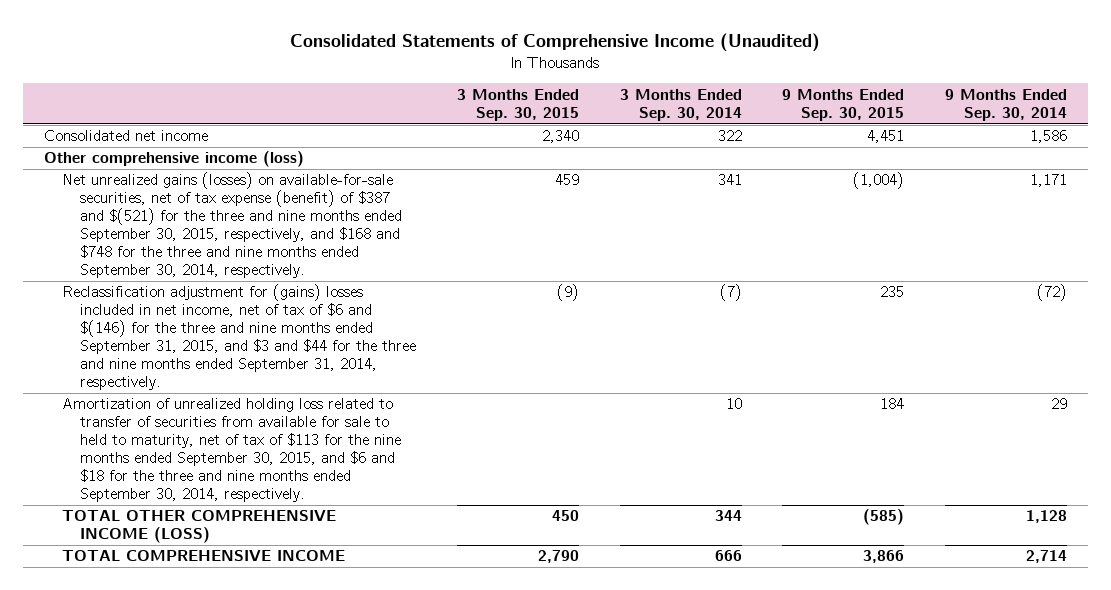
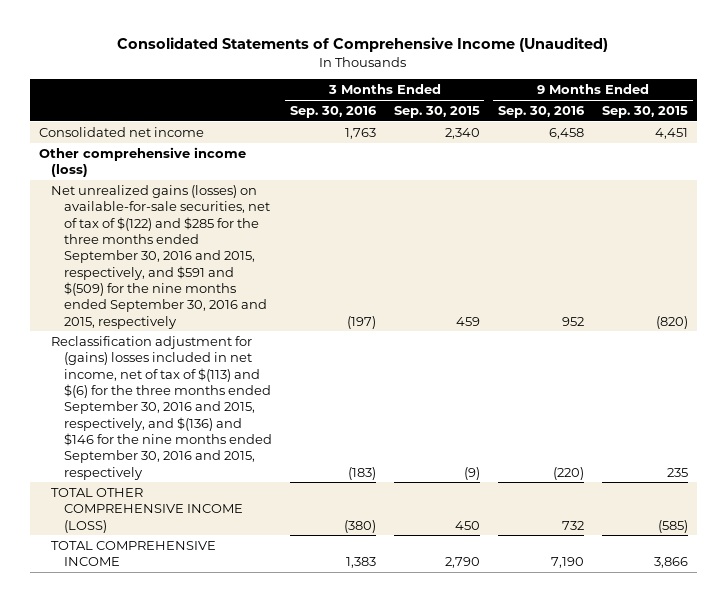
- | 3 Months Ended Sep. 30, 2015 | 3 Months Ended Sep. 30, 2014 | 9 Months Ended Sep. 30, 2015 | 9 Months Ended Sep. 30, 2014
+ | 3 Months Ended Sep. 30, 2016 | 3 Months Ended Sep. 30, 2015 | 9 Months Ended Sep. 30, 2016 | 9 Months Ended Sep. 30, 2015
- Net unrealized gains (losses) on available-for-sale securities, net of tax expense (benefit) of $387 and $(521) for the three and nine months ended September 30, 2015, respectively, and $168 and $748 for the three and nine months ended September 30, 2014, respectively. | 459 | 341 | (1,004) | 1,171
- Reclassification adjustment for (gains) losses included in net income, net of tax of $6 and $(146) for the three and nine months ended September 31, 2015, and $3 and $44 for the three and nine months ended September 31, 2014, respectively. | (9) | (7) | 235 | (72)
- Amortization of unrealized holding loss related to transfer of securities from available for sale to held to maturity, net of tax of $113 for the nine months ended September 30, 2015, and $6 and $18 for the three and nine months ended September 30, 2014, respectively. | | 10 | 184 | 29
+ Net unrealized gains (losses) on available-for-sale securities, net of tax of $(122) and $285 for the three months ended September 30, 2016 and 2015, respectively, and $591 and $(509) for the nine months ended September 30, 2016 and 2015, respectively | (197) | 459 | 952 | (820)
+ Reclassification adjustment for (gains) losses included in net income, net of tax of $(113) and $(6) for the three months ended September 30, 2016 and 2015, respectively, and $(136) and $146 for the nine months ended September 30, 2016 and 2015, respectively | (183) | (9) | (220) | 235

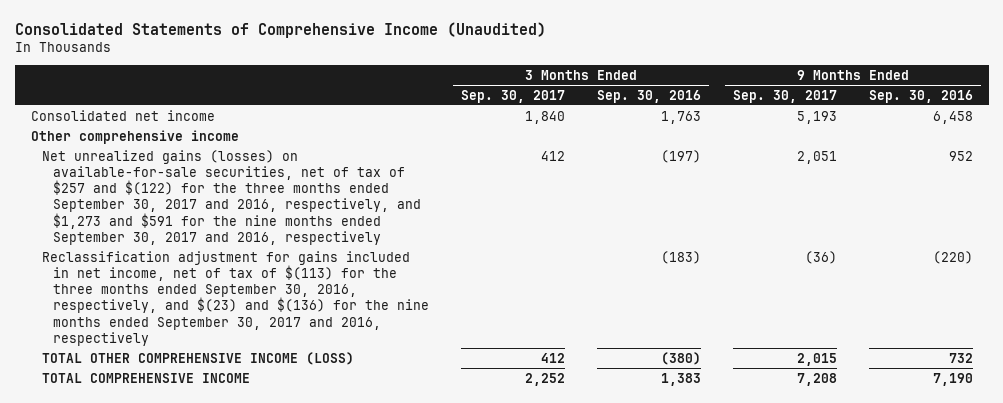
- | 3 Months Ended Sep. 30, 2016 | 3 Months Ended Sep. 30, 2015 | 9 Months Ended Sep. 30, 2016 | 9 Months Ended Sep. 30, 2015
+ | 3 Months Ended Sep. 30, 2017 | 3 Months Ended Sep. 30, 2016 | 9 Months Ended Sep. 30, 2017 | 9 Months Ended Sep. 30, 2016
- Other comprehensive income (loss)
- Net unrealized gains (losses) on available-for-sale securities, net of tax of $(122) and $285 for the three months ended September 30, 2016 and 2015, respectively, and $591 and $(509) for the nine months ended September 30, 2016 and 2015, respectively | (197) | 459 | 952 | (820)
- Reclassification adjustment for (gains) losses included in net income, net of tax of $(113) and $(6) for the three months ended September 30, 2016 and 2015, respectively, and $(136) and $146 for the nine months ended September 30, 2016 and 2015, respectively | (183) | (9) | (220) | 235
+ Other comprehensive income
+ Net unrealized gains (losses) on available-for-sale securities, net of tax of $257 and $(122) for the three months ended September 30, 2017 and 2016, respectively, and $1,273 and $591 for the nine months ended September 30, 2017 and 2016, respectively | 412 | (197) | 2,051 | 952
+ Reclassification adjustment for gains included in net income, net of tax of $(113) for the three months ended September 30, 2016, respectively, and $(23) and $(136) for the nine months ended September 30, 2017 and 2016, respectively | | (183) | (36) | (220)

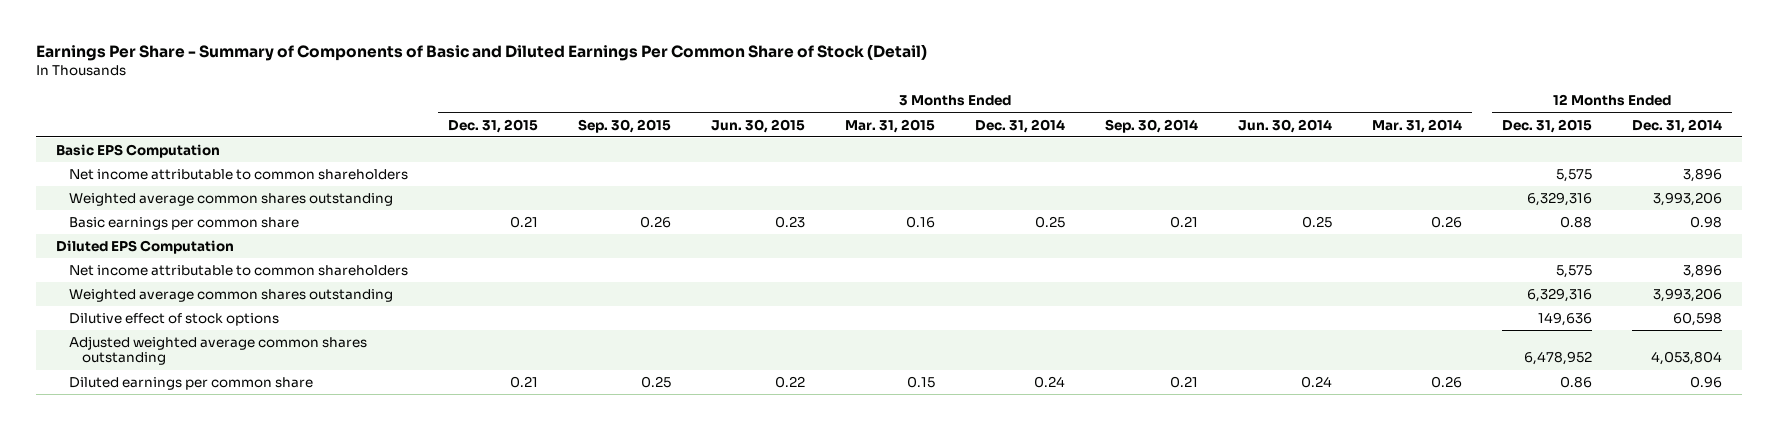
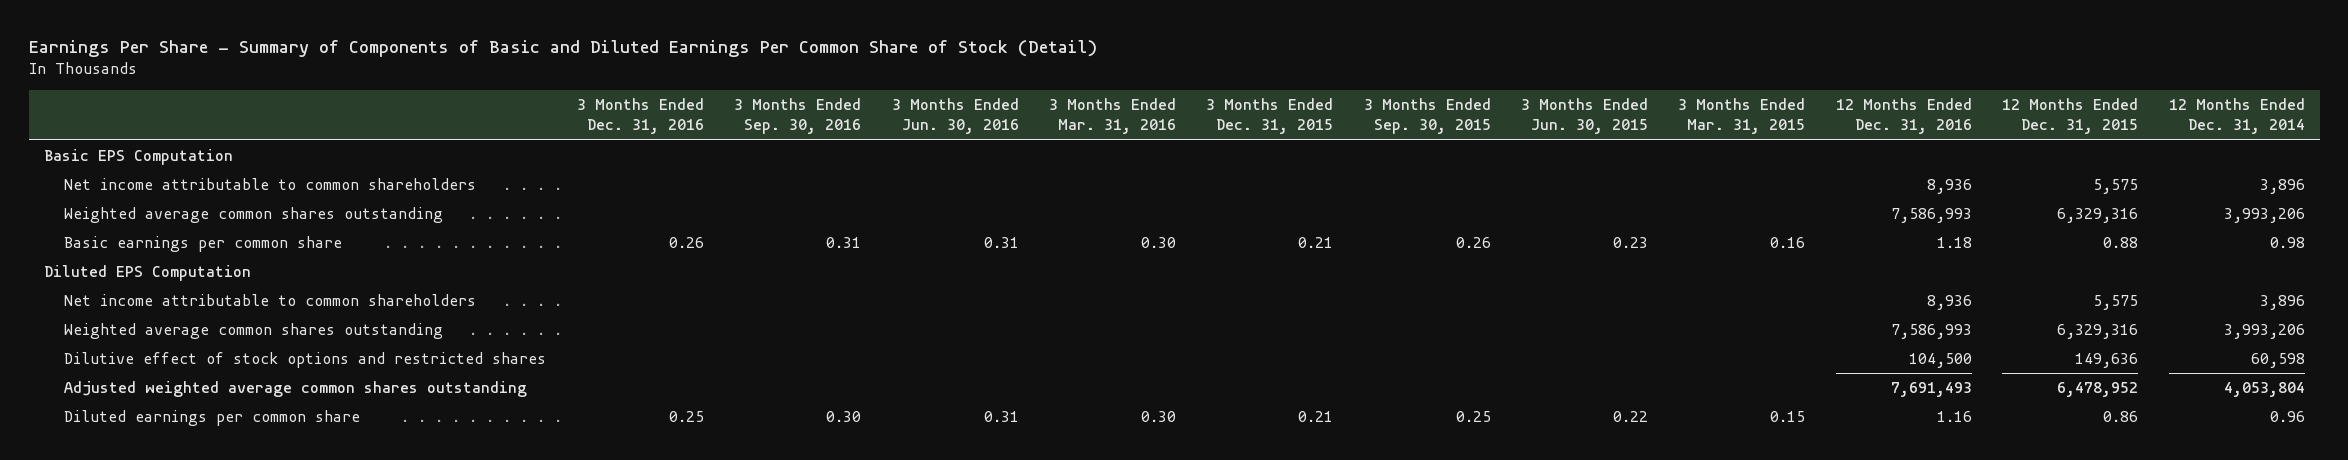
- | 3 Months Ended Dec. 31, 2015 | 3 Months Ended Sep. 30, 2015 | 3 Months Ended Jun. 30, 2015 | 3 Months Ended Mar. 31, 2015 | 3 Months Ended Dec. 31, 2014 | 3 Months Ended Sep. 30, 2014 | 3 Months Ended Jun. 30, 2014 | 3 Months Ended Mar. 31, 2014 | 12 Months Ended Dec. 31, 2015 | 12 Months Ended Dec. 31, 2014
+ | 3 Months Ended Dec. 31, 2016 | 3 Months Ended Sep. 30, 2016 | 3 Months Ended Jun. 30, 2016 | 3 Months Ended Mar. 31, 2016 | 3 Months Ended Dec. 31, 2015 | 3 Months Ended Sep. 30, 2015 | 3 Months Ended Jun. 30, 2015 | 3 Months Ended Mar. 31, 2015 | 12 Months Ended Dec. 31, 2016 | 12 Months Ended Dec. 31, 2015 | 12 Months Ended Dec. 31, 2014
- Dilutive effect of stock options | | | | | | | | | 149,636 | 60,598
+ Dilutive effect of stock options and restricted shares | | | | | | | | | 104,500 | 149,636 | 60,598

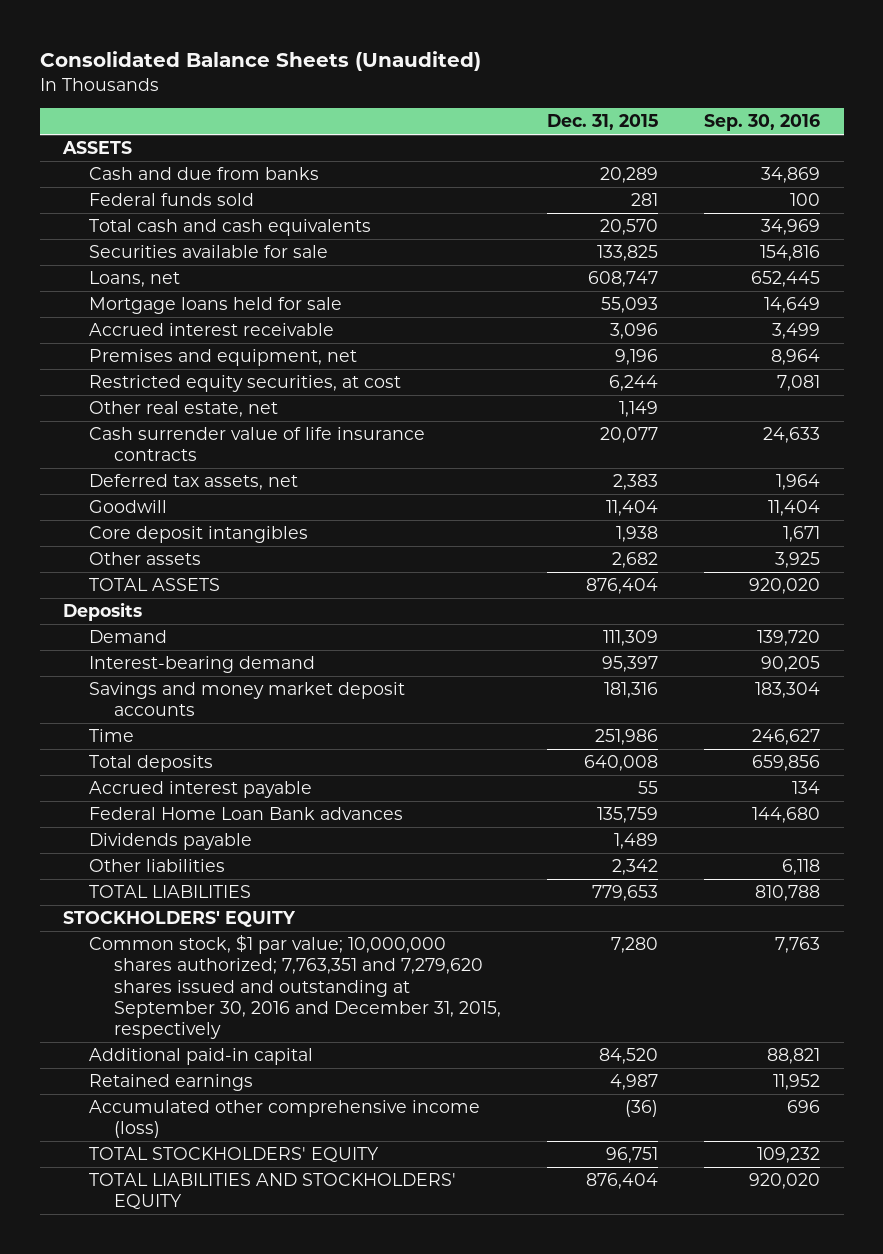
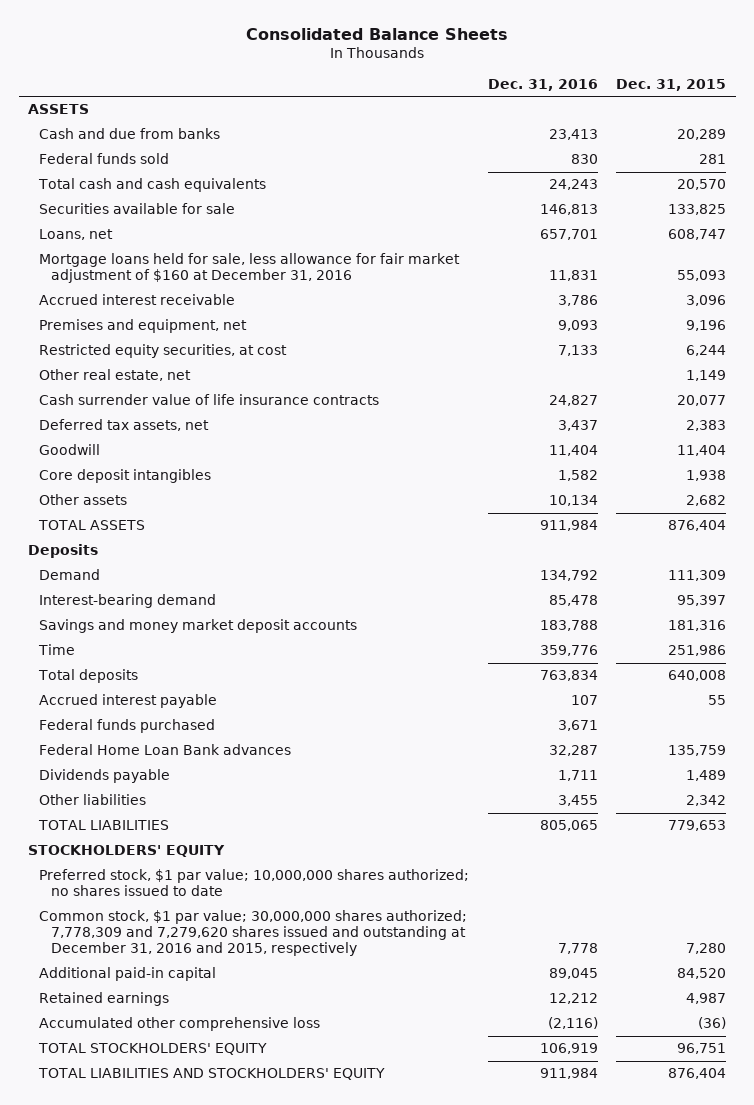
- Consolidated Balance Sheets (Unaudited)
+ Consolidated Balance Sheets
- | Dec. 31, 2015 | Sep. 30, 2016
+ | Dec. 31, 2016 | Dec. 31, 2015
- Mortgage loans held for sale | 55,093 | 14,649
+ Mortgage loans held for sale, less allowance for fair market adjustment of $160 at December 31, 2016 | 11,831 | 55,093
+ Federal funds purchased | 3,671 |
- Common stock, $1 par value; 10,000,000 shares authorized; 7,763,351 and 7,279,620 shares issued and outstanding at September 30, 2016 and December 31, 2015, respectively | 7,280 | 7,763
+ Preferred stock, $1 par value; 10,000,000 shares authorized; no shares issued to date
+ Common stock, $1 par value; 30,000,000 shares authorized; 7,778,309 and 7,279,620 shares issued and outstanding at December 31, 2016 and 2015, respectively | 7,778 | 7,280
- Accumulated other comprehensive income (loss) | (36) | 696
+ Accumulated other comprehensive loss | (2,116) | (36)

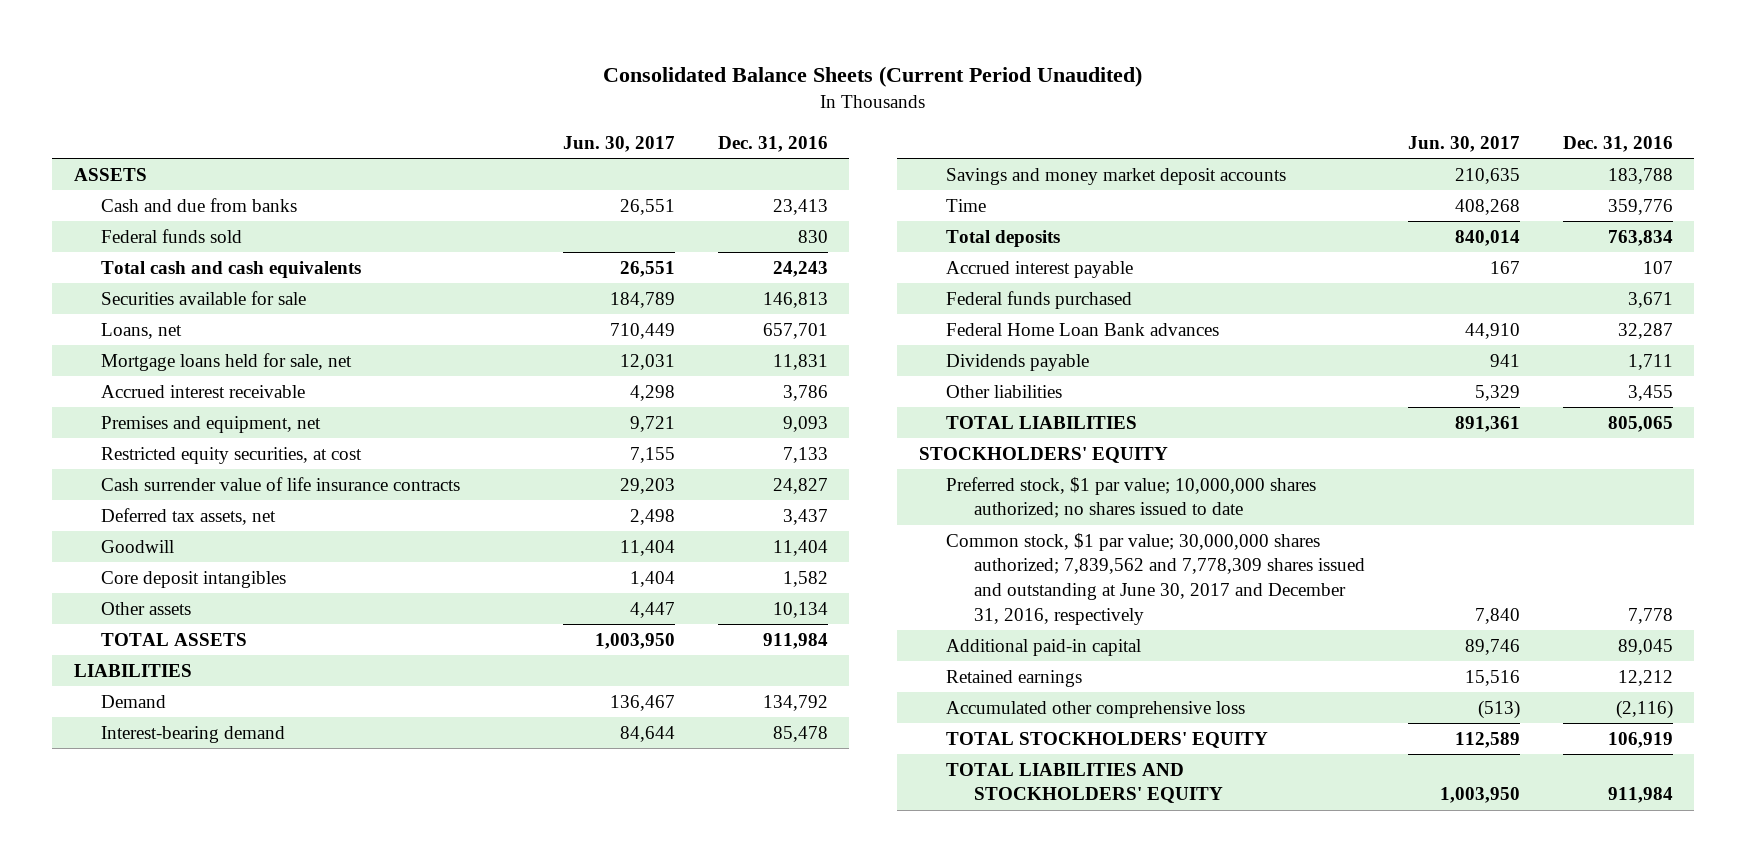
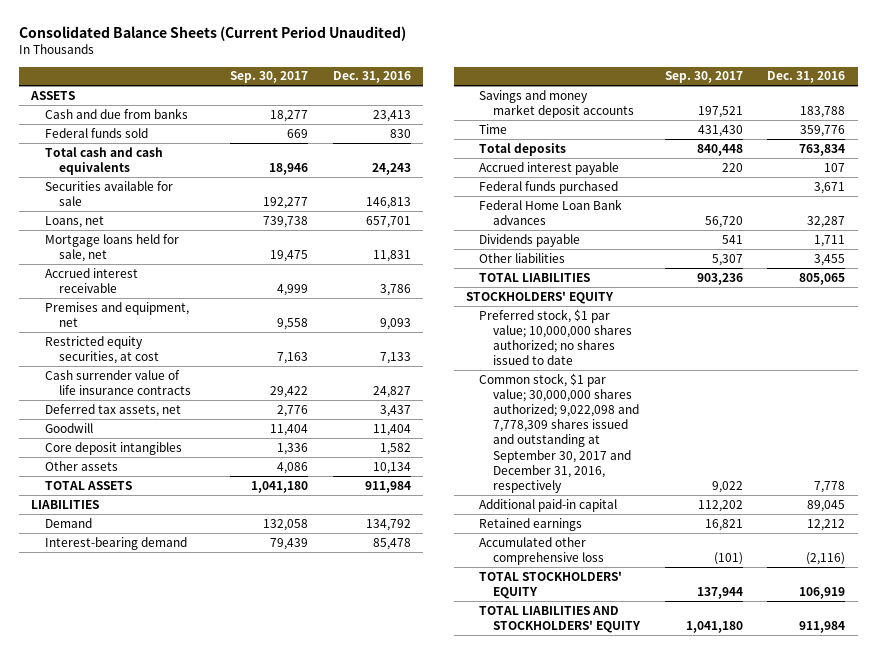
- | Jun. 30, 2017 | Dec. 31, 2016
+ | Sep. 30, 2017 | Dec. 31, 2016
- Common stock, $1 par value; 30,000,000 shares authorized; 7,839,562 and 7,778,309 shares issued and outstanding at June 30, 2017 and December 31, 2016, respectively | 7,840 | 7,778
+ Common stock, $1 par value; 30,000,000 shares authorized; 9,022,098 and 7,778,309 shares issued and outstanding at September 30, 2017 and December 31, 2016, respectively | 9,022 | 7,778

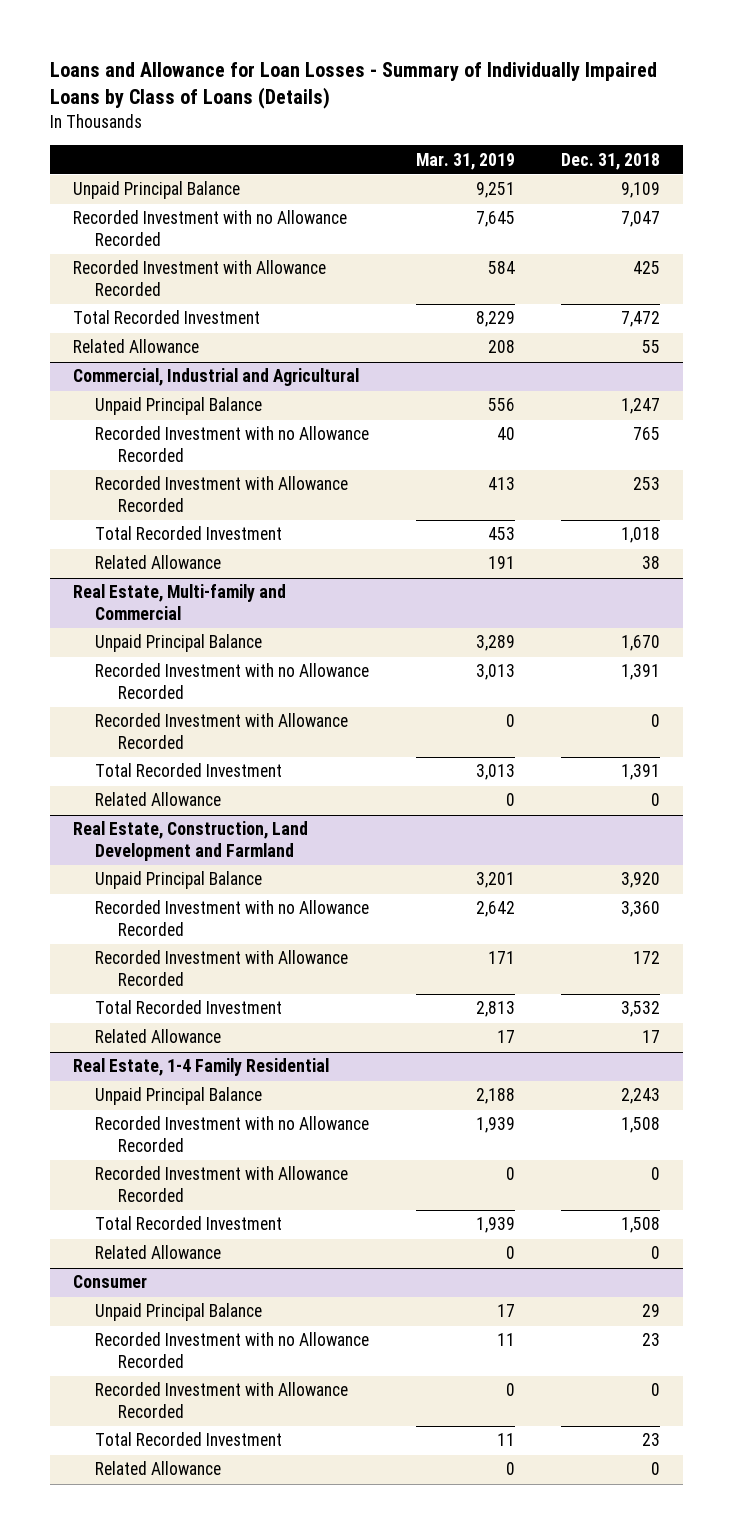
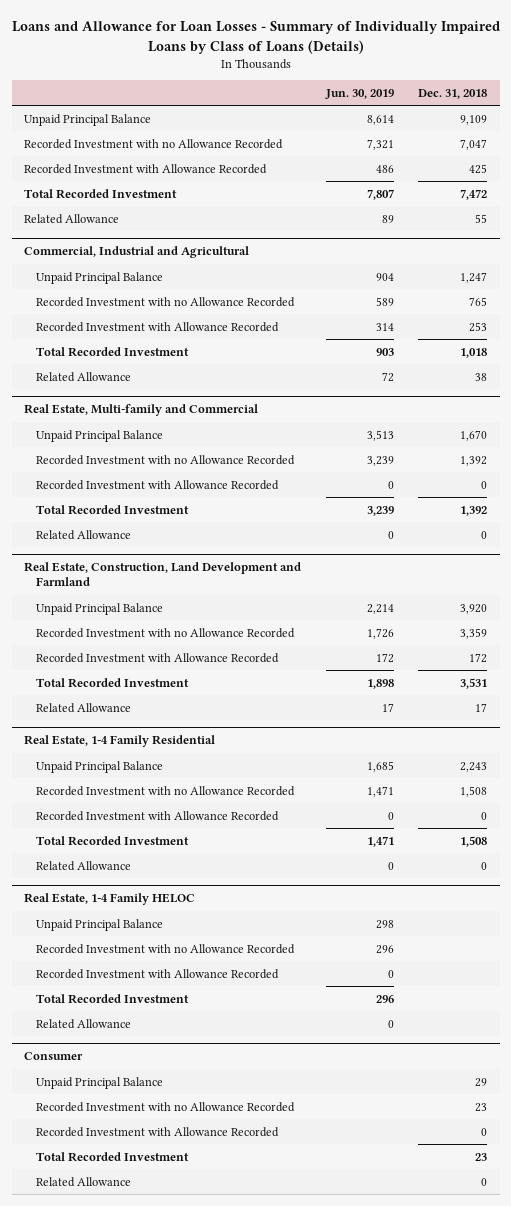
- | Mar. 31, 2019 | Dec. 31, 2018
+ | Jun. 30, 2019 | Dec. 31, 2018
@ Real Estate, Multi-family and Commercial
- Recorded Investment with no Allowance Recorded | 3,013 | 1,391
+ Recorded Investment with no Allowance Recorded | 3,239 | 1,392
- Total Recorded Investment | 3,013 | 1,391
+ Total Recorded Investment | 3,239 | 1,392
@ Real Estate, Construction, Land Development and Farmland
- Recorded Investment with no Allowance Recorded | 2,642 | 3,360
+ Recorded Investment with no Allowance Recorded | 1,726 | 3,359
- Total Recorded Investment | 2,813 | 3,532
+ Total Recorded Investment | 1,898 | 3,531
+ Real Estate, 1-4 Family HELOC
+ Unpaid Principal Balance | 298 |
+ Recorded Investment with no Allowance Recorded | 296 |
+ Recorded Investment with Allowance Recorded | 0 |
+ Total Recorded Investment | 296 |
+ Related Allowance | 0 |

